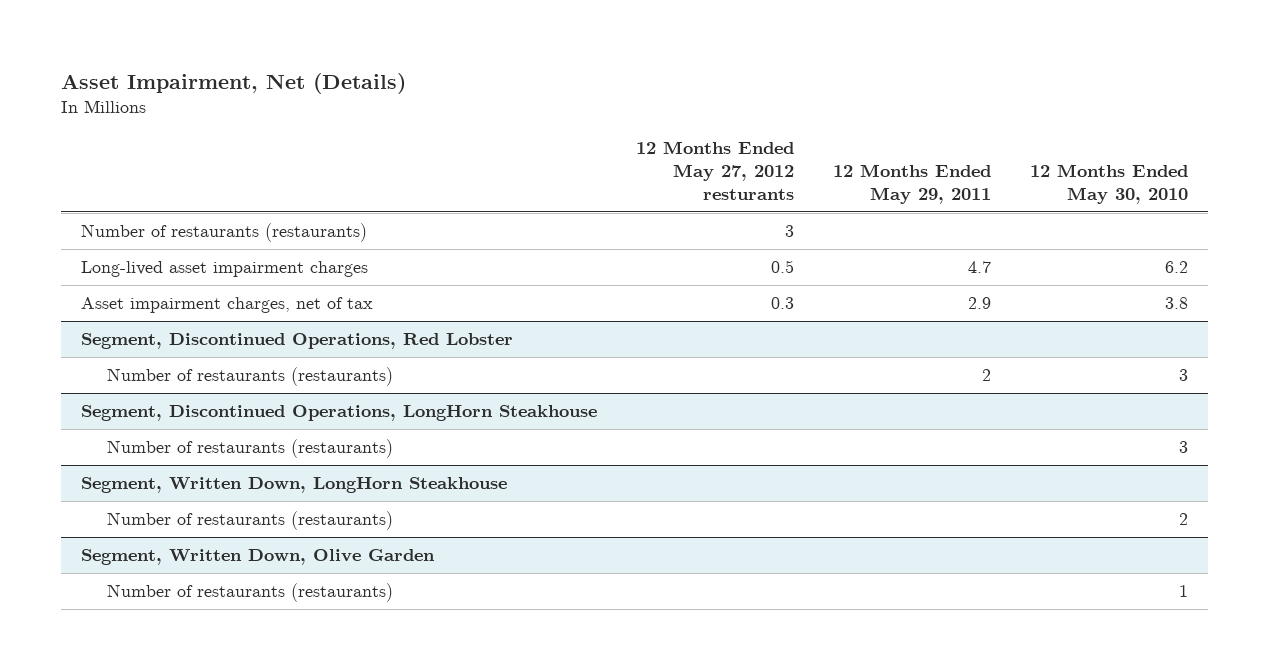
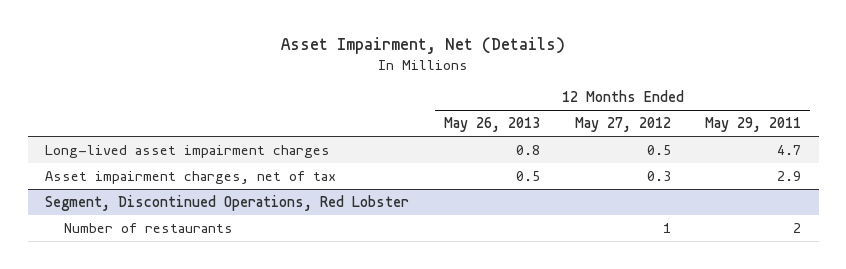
- | 12 Months Ended May 27, 2012 resturants | 12 Months Ended May 29, 2011 | 12 Months Ended May 30, 2010
+ | 12 Months Ended May 26, 2013 | 12 Months Ended May 27, 2012 | 12 Months Ended May 29, 2011
- Number of restaurants (restaurants) | 3 | |
@ Segment, Discontinued Operations, Red Lobster
- Number of restaurants (restaurants) | | 2 | 3
- Segment, Discontinued Operations, LongHorn Steakhouse
- Number of restaurants (restaurants) | | | 3
- Segment, Written Down, LongHorn Steakhouse
- Number of restaurants (restaurants) | | | 2
- Segment, Written Down, Olive Garden
- Number of restaurants (restaurants) | | | 1
@ Segment, Discontinued Operations, Red Lobster
+ Number of restaurants | | 1 | 2

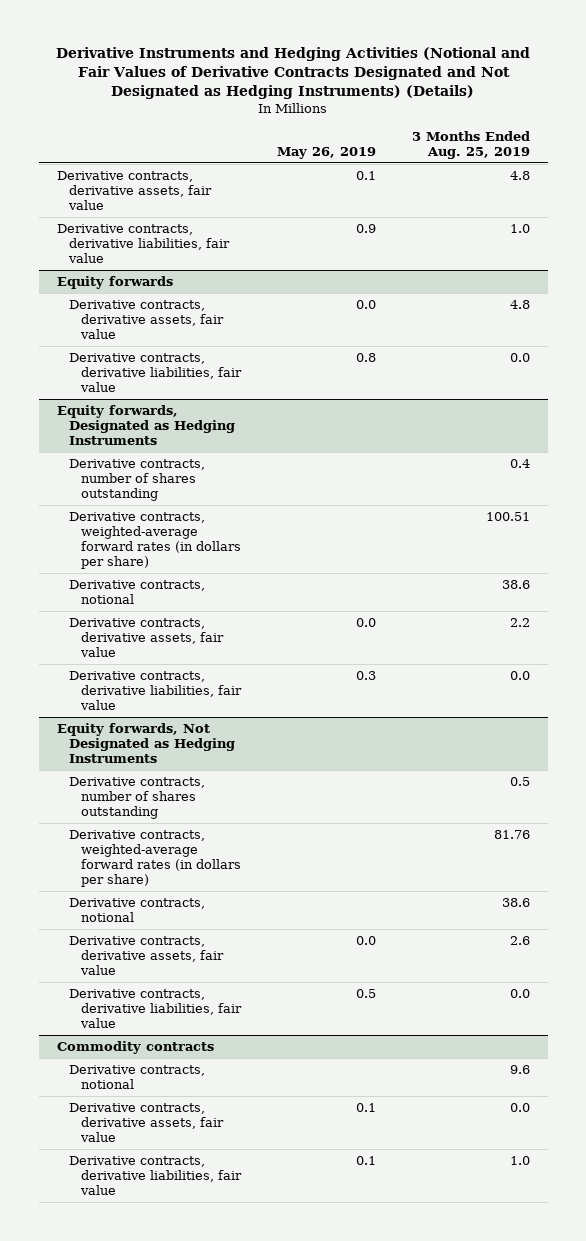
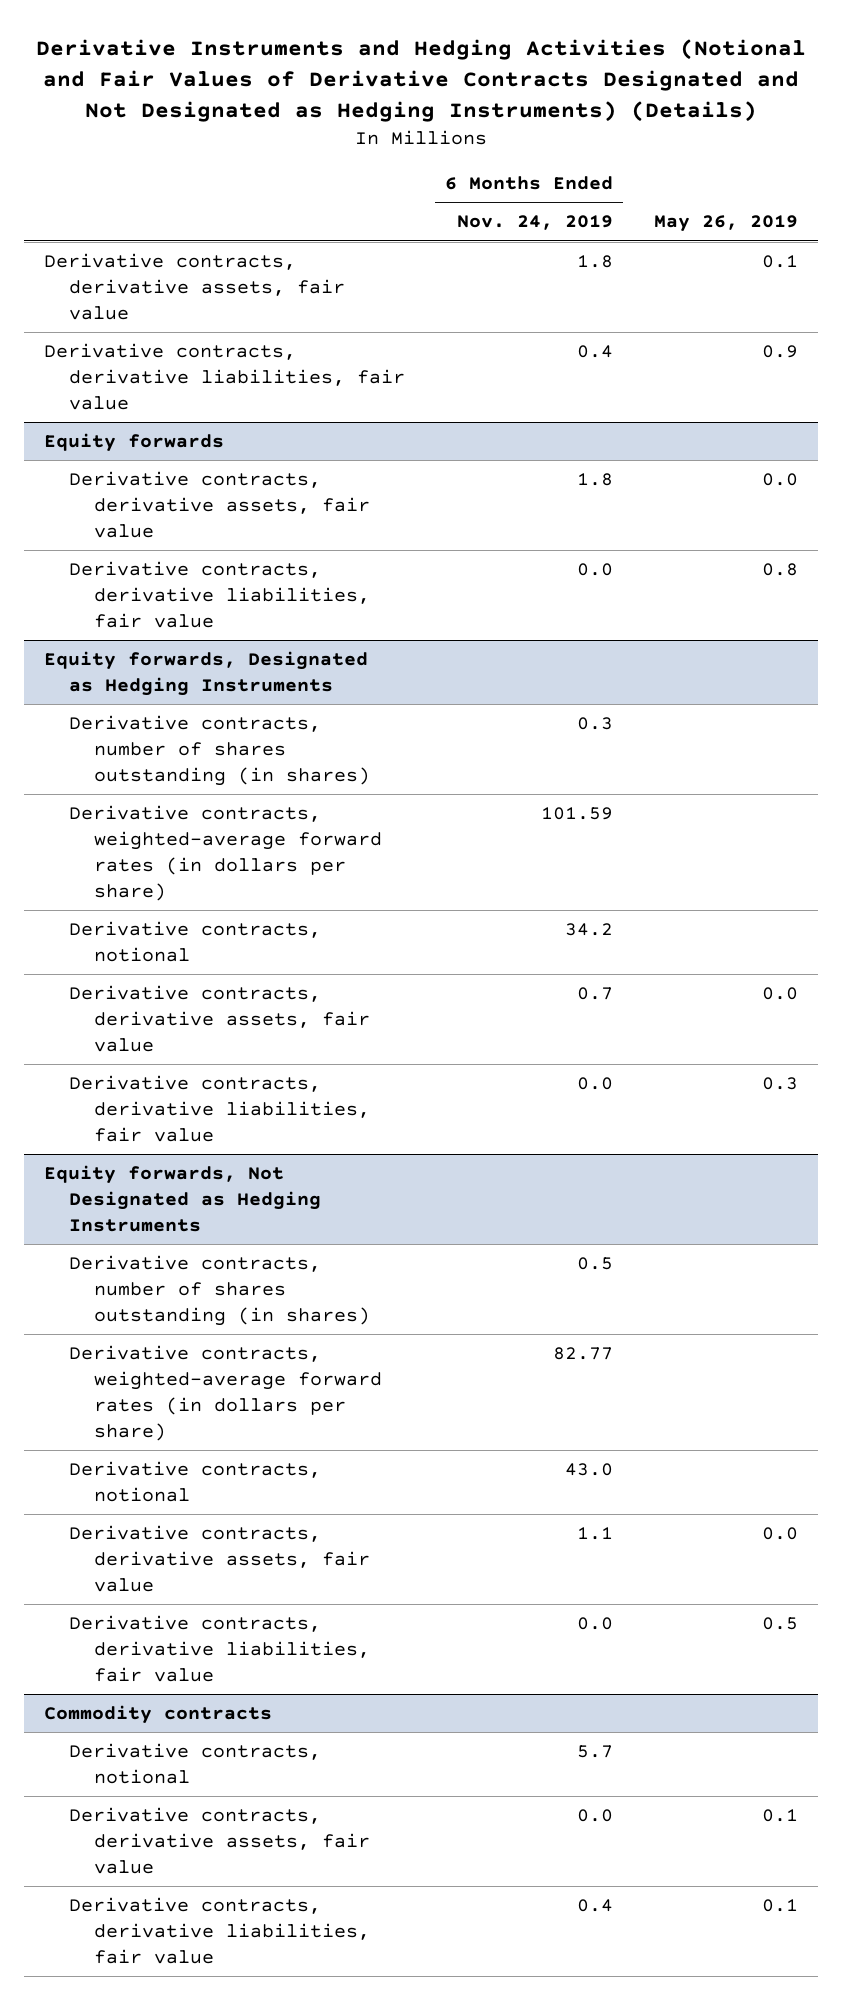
- | May 26, 2019 | 3 Months Ended Aug. 25, 2019
+ | 6 Months Ended Nov. 24, 2019 | May 26, 2019
@ Equity forwards, Designated as Hedging Instruments
- Derivative contracts, number of shares outstanding | | 0.4
+ Derivative contracts, number of shares outstanding (in shares) | 0.3 |
@ Equity forwards, Not Designated as Hedging Instruments
- Derivative contracts, number of shares outstanding | | 0.5
+ Derivative contracts, number of shares outstanding (in shares) | 0.5 |

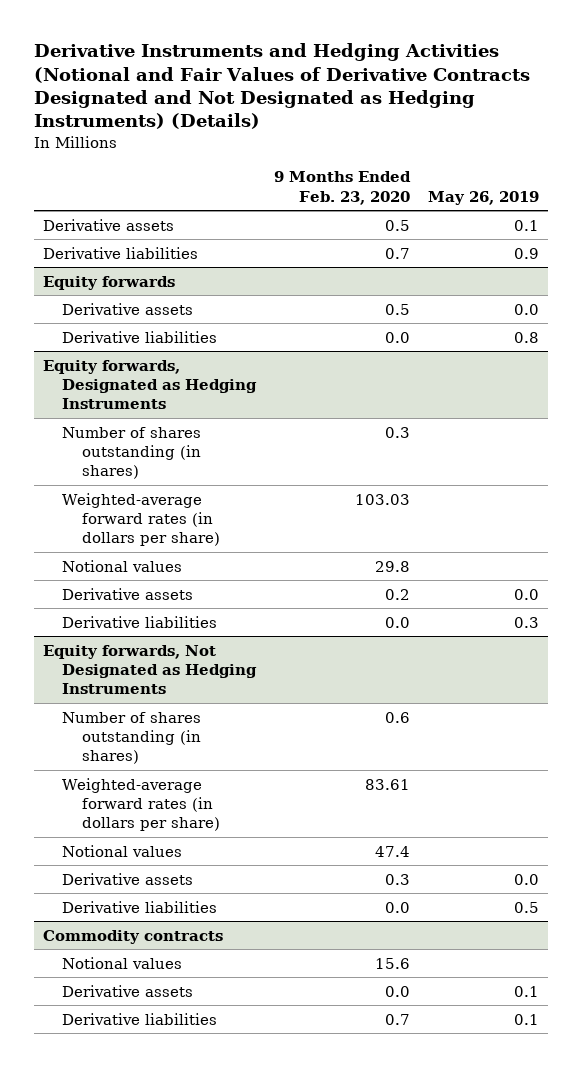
- | 6 Months Ended Nov. 24, 2019 | May 26, 2019
+ | 9 Months Ended Feb. 23, 2020 | May 26, 2019
- Derivative contracts, derivative assets, fair value | 1.8 | 0.1
- Derivative contracts, derivative liabilities, fair value | 0.4 | 0.9
+ Derivative assets | 0.5 | 0.1
+ Derivative liabilities | 0.7 | 0.9
@ Equity forwards
- Derivative contracts, derivative assets, fair value | 1.8 | 0.0
- Derivative contracts, derivative liabilities, fair value | 0.0 | 0.8
+ Derivative assets | 0.5 | 0.0
+ Derivative liabilities | 0.0 | 0.8
@ Equity forwards, Designated as Hedging Instruments
- Derivative contracts, number of shares outstanding (in shares) | 0.3 |
- Derivative contracts, weighted-average forward rates (in dollars per share) | 101.59 |
- Derivative contracts, notional | 34.2 |
- Derivative contracts, derivative assets, fair value | 0.7 | 0.0
- Derivative contracts, derivative liabilities, fair value | 0.0 | 0.3
+ Number of shares outstanding (in shares) | 0.3 |
+ Weighted-average forward rates (in dollars per share) | 103.03 |
+ Notional values | 29.8 |
+ Derivative assets | 0.2 | 0.0
+ Derivative liabilities | 0.0 | 0.3
@ Equity forwards, Not Designated as Hedging Instruments
- Derivative contracts, number of shares outstanding (in shares) | 0.5 |
- Derivative contracts, weighted-average forward rates (in dollars per share) | 82.77 |
- Derivative contracts, notional | 43.0 |
- Derivative contracts, derivative assets, fair value | 1.1 | 0.0
- Derivative contracts, derivative liabilities, fair value | 0.0 | 0.5
+ Number of shares outstanding (in shares) | 0.6 |
+ Weighted-average forward rates (in dollars per share) | 83.61 |
+ Notional values | 47.4 |
+ Derivative assets | 0.3 | 0.0
+ Derivative liabilities | 0.0 | 0.5
@ Commodity contracts
- Derivative contracts, notional | 5.7 |
- Derivative contracts, derivative assets, fair value | 0.0 | 0.1
- Derivative contracts, derivative liabilities, fair value | 0.4 | 0.1
+ Notional values | 15.6 |
+ Derivative assets | 0.0 | 0.1
+ Derivative liabilities | 0.7 | 0.1

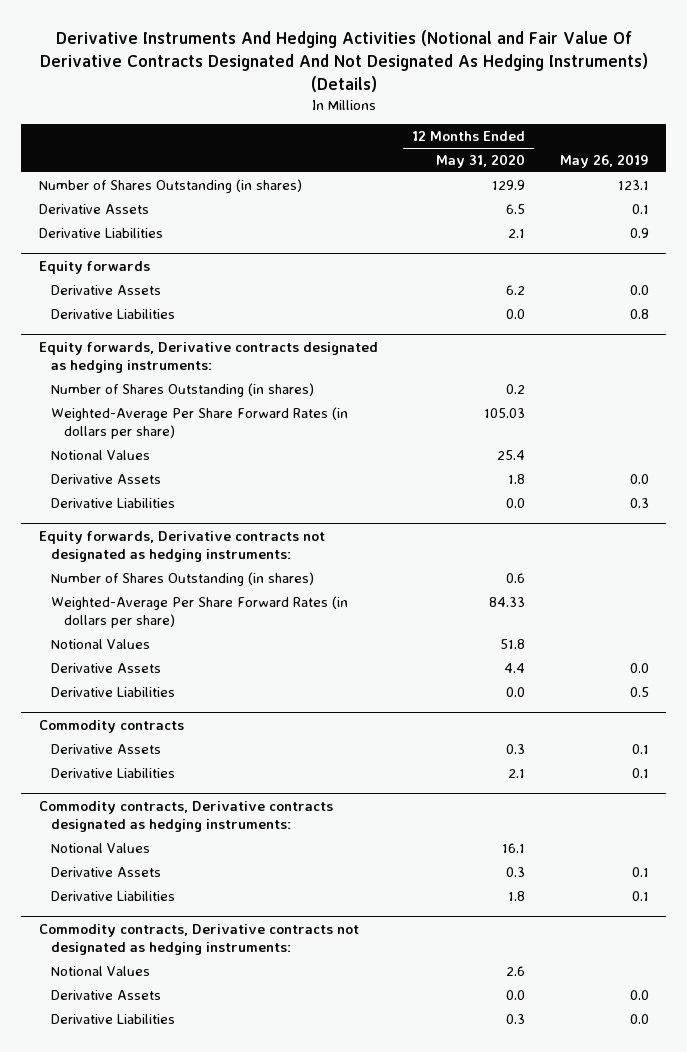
- Derivative Instruments and Hedging Activities (Notional and Fair Values of Derivative Contracts Designated and Not Designated as Hedging Instruments) (Details)
+ Derivative Instruments And Hedging Activities (Notional and Fair Value Of Derivative Contracts Designated And Not Designated As Hedging Instruments) (Details)
- | 9 Months Ended Feb. 23, 2020 | May 26, 2019
+ | 12 Months Ended May 31, 2020 | May 26, 2019
- Derivative assets | 0.5 | 0.1
- Derivative liabilities | 0.7 | 0.9
+ Number of Shares Outstanding (in shares) | 129.9 | 123.1
+ Derivative Assets | 6.5 | 0.1
+ Derivative Liabilities | 2.1 | 0.9
@ Equity forwards
- Derivative assets | 0.5 | 0.0
- Derivative liabilities | 0.0 | 0.8
- Equity forwards, Designated as Hedging Instruments
- Number of shares outstanding (in shares) | 0.3 |
- Weighted-average forward rates (in dollars per share) | 103.03 |
- Notional values | 29.8 |
- Derivative assets | 0.2 | 0.0
- Derivative liabilities | 0.0 | 0.3
- Equity forwards, Not Designated as Hedging Instruments
- Number of shares outstanding (in shares) | 0.6 |
- Weighted-average forward rates (in dollars per share) | 83.61 |
- Notional values | 47.4 |
- Derivative assets | 0.3 | 0.0
- Derivative liabilities | 0.0 | 0.5
@ Equity forwards
+ Derivative Assets | 6.2 | 0.0
+ Derivative Liabilities | 0.0 | 0.8
+ Equity forwards, Derivative contracts designated as hedging instruments:
+ Number of Shares Outstanding (in shares) | 0.2 |
+ Weighted-Average Per Share Forward Rates (in dollars per share) | 105.03 |
+ Notional Values | 25.4 |
+ Derivative Assets | 1.8 | 0.0
+ Derivative Liabilities | 0.0 | 0.3
+ Equity forwards, Derivative contracts not designated as hedging instruments:
+ Number of Shares Outstanding (in shares) | 0.6 |
+ Weighted-Average Per Share Forward Rates (in dollars per share) | 84.33 |
+ Notional Values | 51.8 |
+ Derivative Assets | 4.4 | 0.0
+ Derivative Liabilities | 0.0 | 0.5
@ Commodity contracts
- Notional values | 15.6 |
- Derivative assets | 0.0 | 0.1
- Derivative liabilities | 0.7 | 0.1
+ Derivative Assets | 0.3 | 0.1
+ Derivative Liabilities | 2.1 | 0.1
+ Commodity contracts, Derivative contracts designated as hedging instruments:
+ Notional Values | 16.1 |
+ Derivative Assets | 0.3 | 0.1
+ Derivative Liabilities | 1.8 | 0.1
+ Commodity contracts, Derivative contracts not designated as hedging instruments:
+ Notional Values | 2.6 |
+ Derivative Assets | 0.0 | 0.0
+ Derivative Liabilities | 0.3 | 0.0

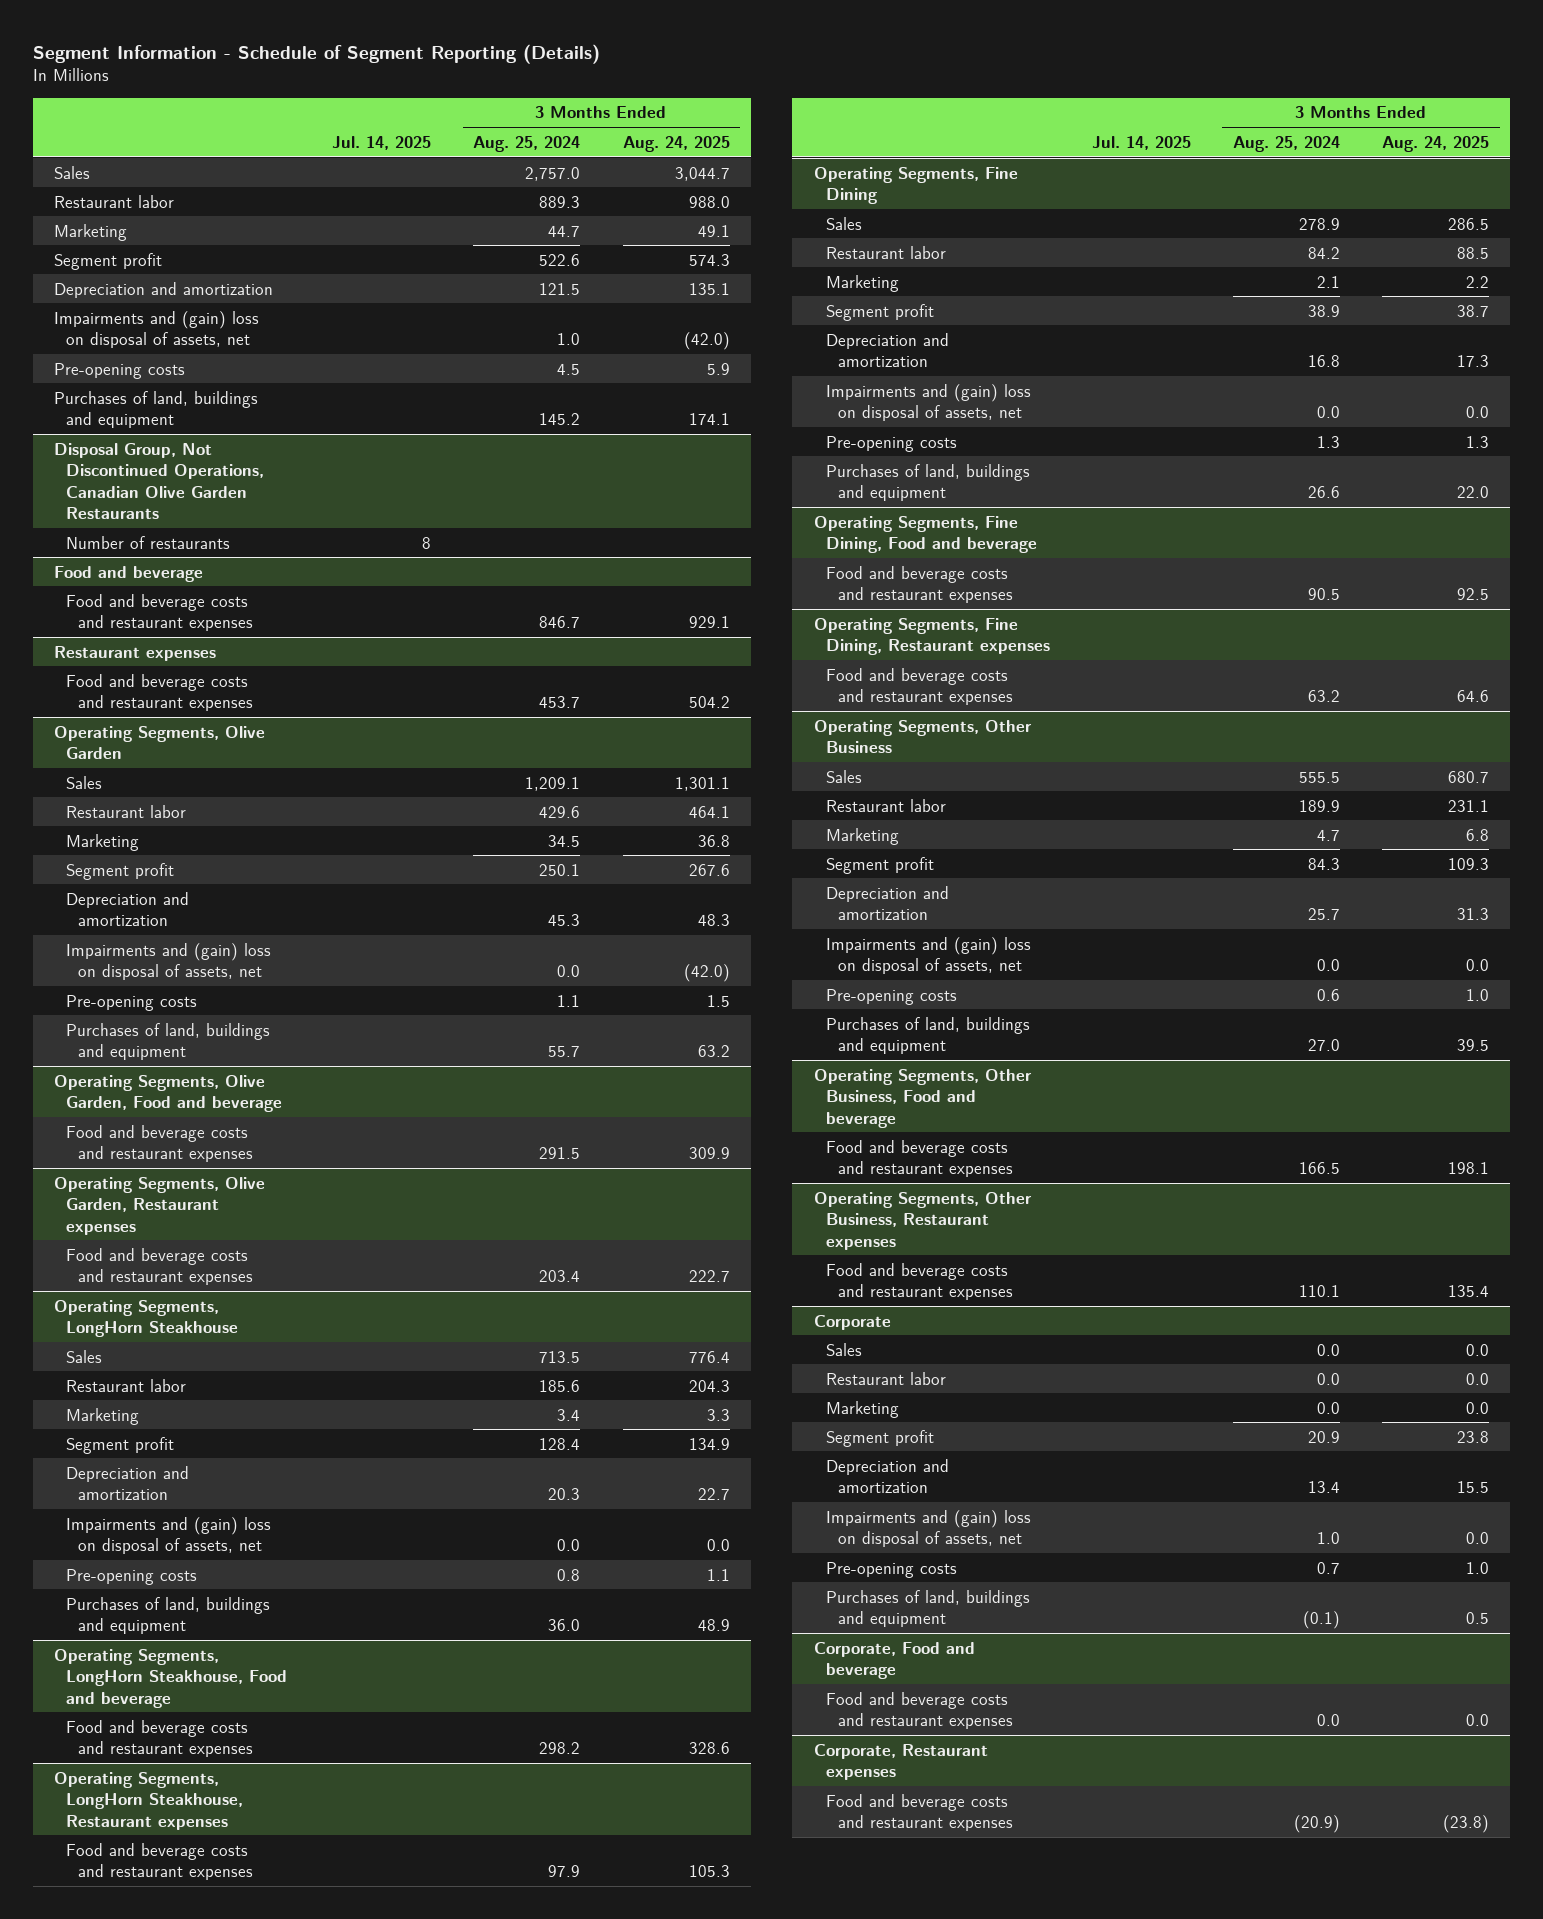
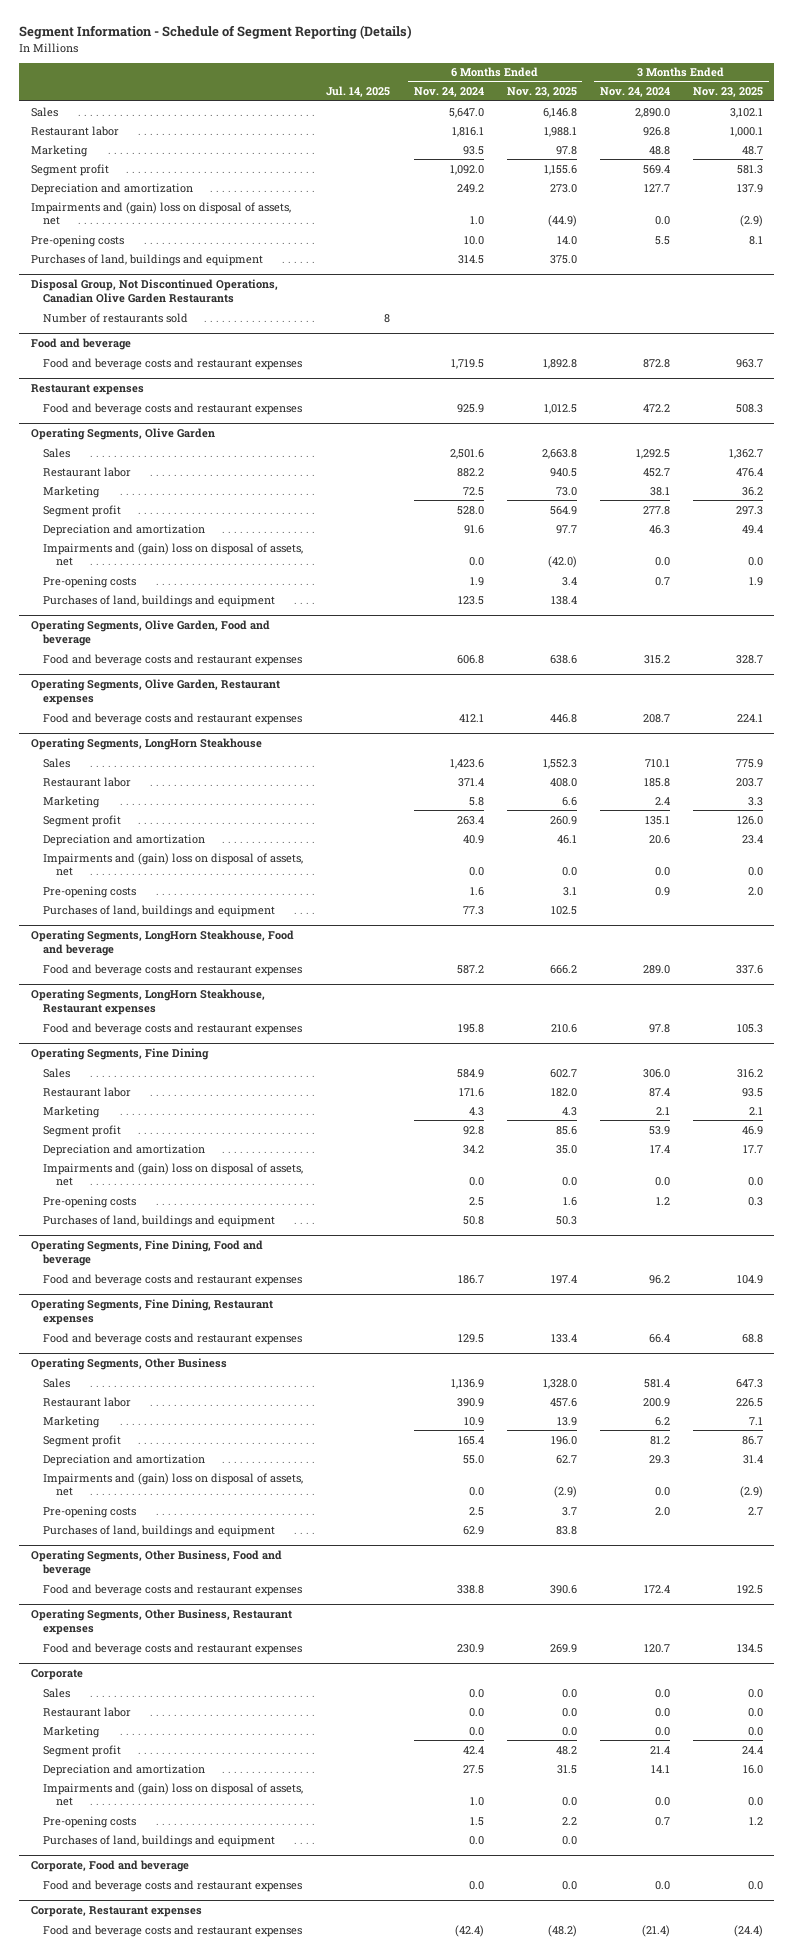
- | Jul. 14, 2025 | 3 Months Ended Aug. 25, 2024 | 3 Months Ended Aug. 24, 2025
+ | Jul. 14, 2025 | 6 Months Ended Nov. 24, 2024 | 6 Months Ended Nov. 23, 2025 | 3 Months Ended Nov. 24, 2024 | 3 Months Ended Nov. 23, 2025
@ Disposal Group, Not Discontinued Operations, Canadian Olive Garden Restaurants
- Number of restaurants | 8 | |
+ Number of restaurants sold | 8 | | | |

